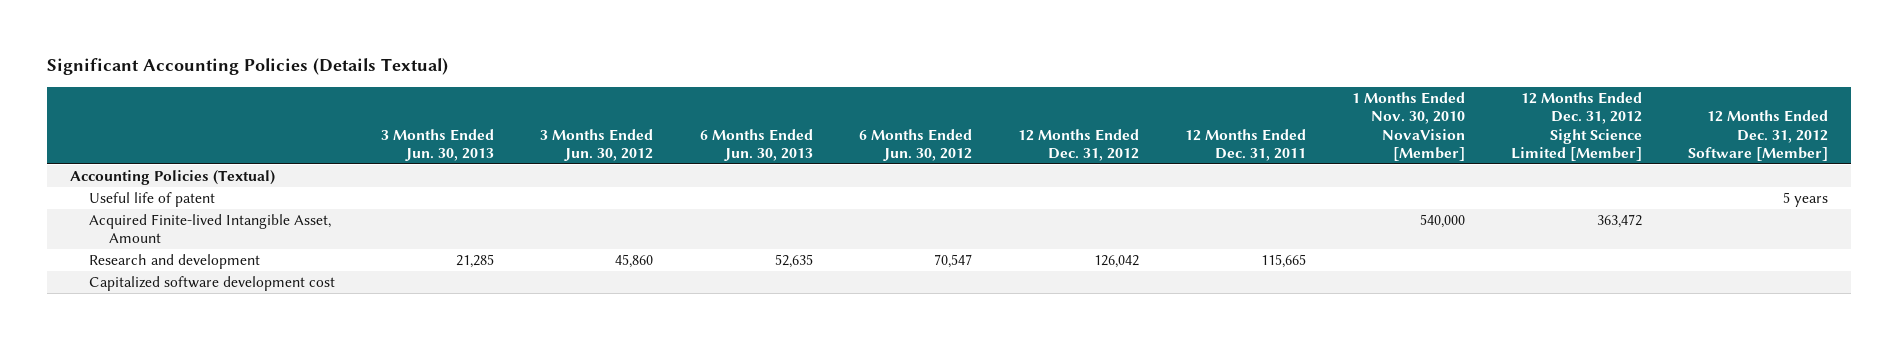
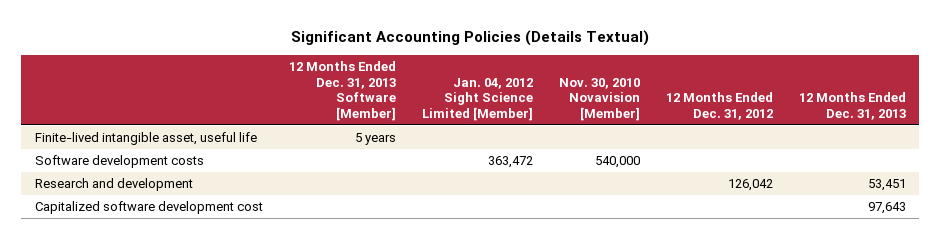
- | 3 Months Ended Jun. 30, 2013 | 3 Months Ended Jun. 30, 2012 | 6 Months Ended Jun. 30, 2013 | 6 Months Ended Jun. 30, 2012 | 12 Months Ended Dec. 31, 2012 | 12 Months Ended Dec. 31, 2011 | 1 Months Ended Nov. 30, 2010 NovaVision [Member] | 12 Months Ended Dec. 31, 2012 Sight Science Limited [Member] | 12 Months Ended Dec. 31, 2012 Software [Member]
+ | 12 Months Ended Dec. 31, 2013 Software [Member] | Jan. 04, 2012 Sight Science Limited [Member] | Nov. 30, 2010 Novavision [Member] | 12 Months Ended Dec. 31, 2012 | 12 Months Ended Dec. 31, 2013
- Accounting Policies (Textual)
- Useful life of patent | | | | | | | | | 5 years
- Acquired Finite-lived Intangible Asset, Amount | | | | | | | 540,000 | 363,472 |
+ Finite-lived intangible asset, useful life | 5 years | | | |
+ Software development costs | | 363,472 | 540,000 | |

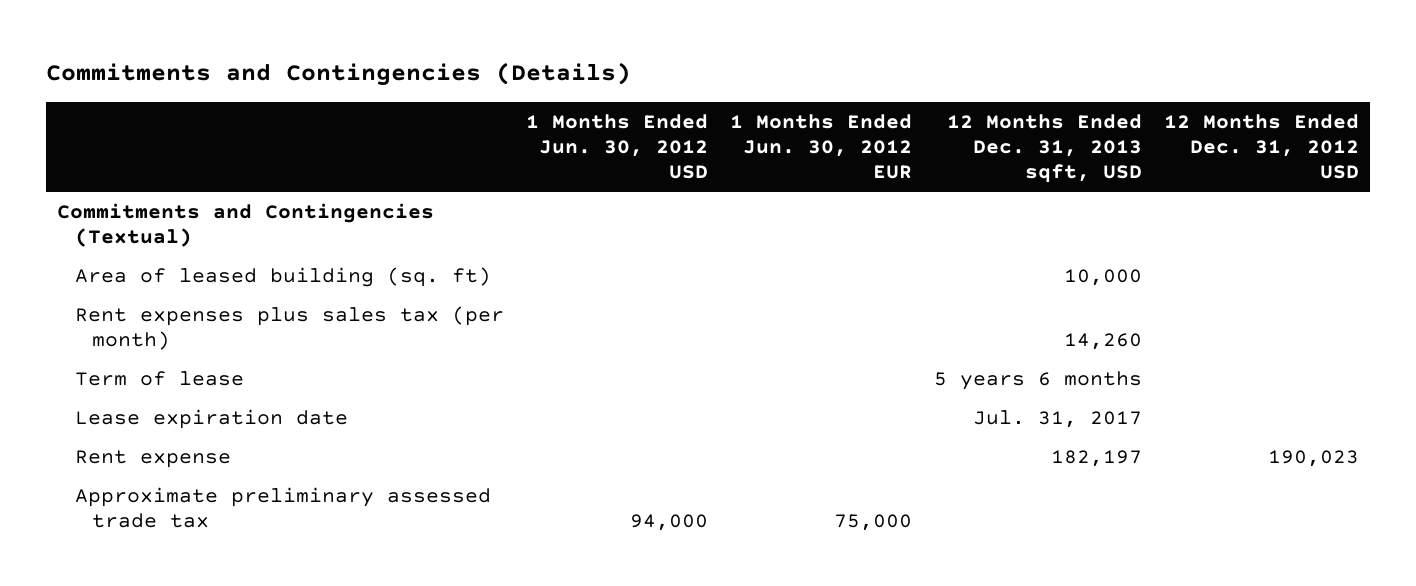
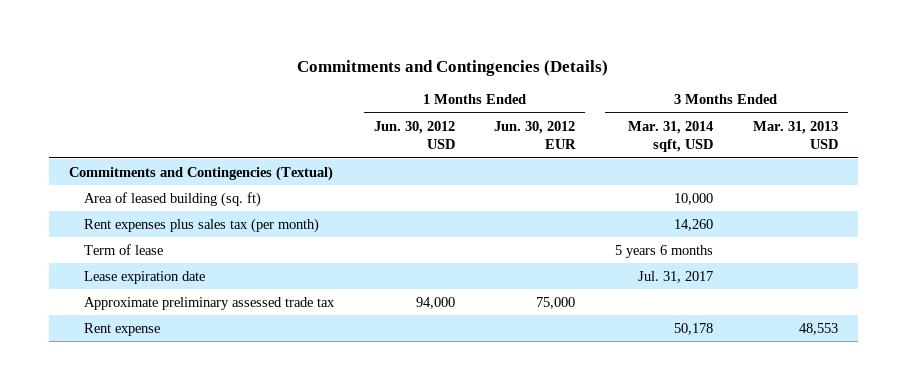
- | 1 Months Ended Jun. 30, 2012 USD | 1 Months Ended Jun. 30, 2012 EUR | 12 Months Ended Dec. 31, 2013 sqft, USD | 12 Months Ended Dec. 31, 2012 USD
+ | 1 Months Ended Jun. 30, 2012 USD | 1 Months Ended Jun. 30, 2012 EUR | 3 Months Ended Mar. 31, 2014 sqft, USD | 3 Months Ended Mar. 31, 2013 USD
moved down: Rent expense | | | 50,178 | 48,553

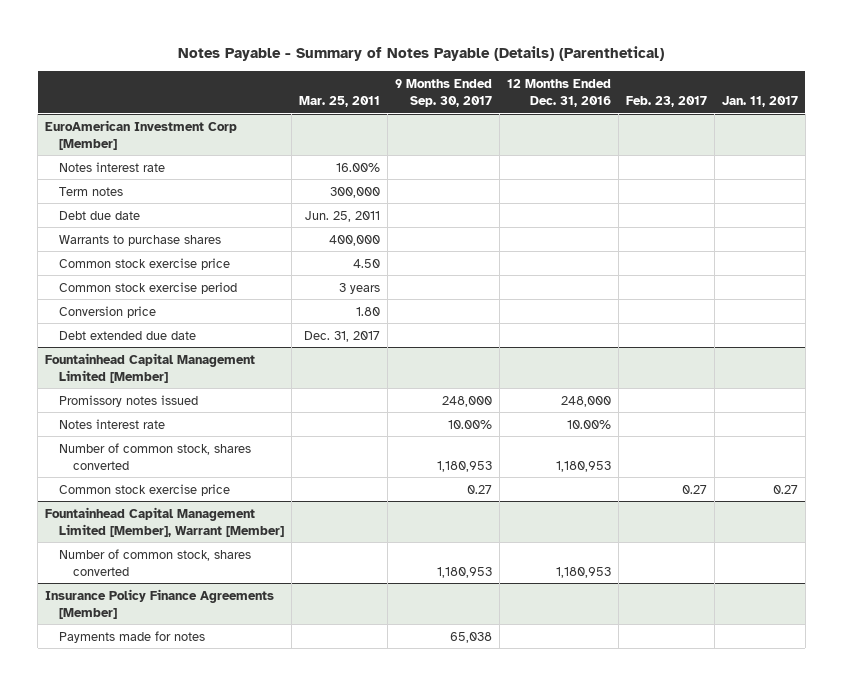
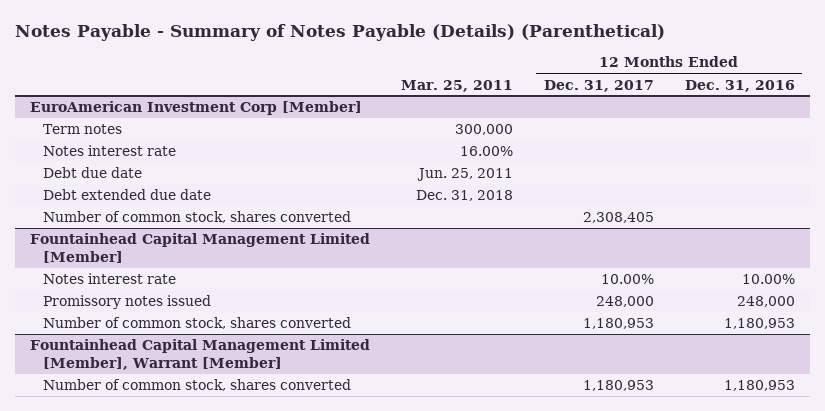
- | Mar. 25, 2011 | 9 Months Ended Sep. 30, 2017 | 12 Months Ended Dec. 31, 2016 | Feb. 23, 2017 | Jan. 11, 2017
+ | Mar. 25, 2011 | 12 Months Ended Dec. 31, 2017 | 12 Months Ended Dec. 31, 2016
@ EuroAmerican Investment Corp [Member]
moved down: Notes interest rate | 16.00% | |
- Warrants to purchase shares | 400,000 | | | |
- Common stock exercise price | 4.50 | | | |
- Common stock exercise period | 3 years | | | |
- Conversion price | 1.80 | | | |
- Debt extended due date | Dec. 31, 2017 | | | |
+ Debt extended due date | Dec. 31, 2018 | |
+ Number of common stock, shares converted | | 2,308,405 |
@ Fountainhead Capital Management Limited [Member]
moved down: Promissory notes issued | | 248,000 | 248,000
- Common stock exercise price | | 0.27 | | 0.27 | 0.27
- Insurance Policy Finance Agreements [Member]
- Payments made for notes | | 65,038 | | |

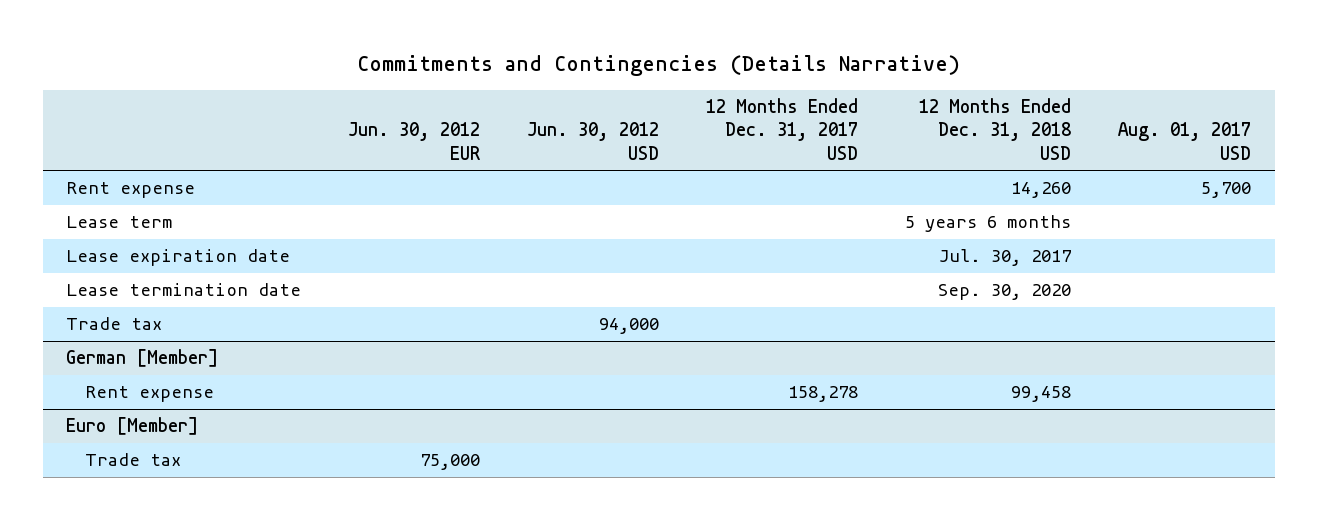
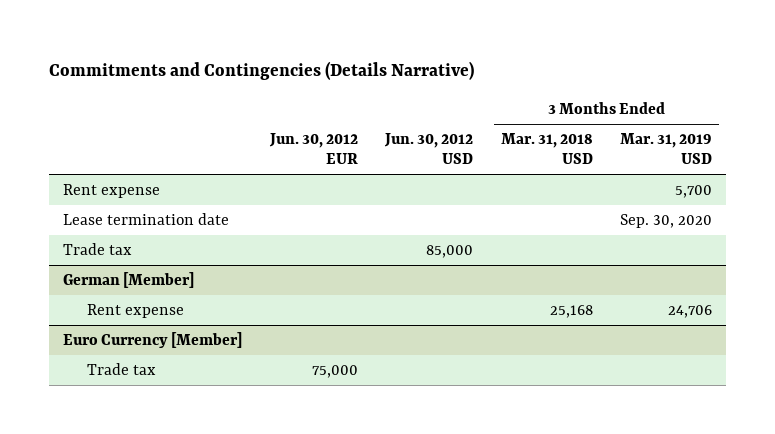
- | Jun. 30, 2012 EUR | Jun. 30, 2012 USD | 12 Months Ended Dec. 31, 2017 USD | 12 Months Ended Dec. 31, 2018 USD | Aug. 01, 2017 USD
+ | Jun. 30, 2012 EUR | Jun. 30, 2012 USD | 3 Months Ended Mar. 31, 2018 USD | 3 Months Ended Mar. 31, 2019 USD
- Lease term | | | | 5 years 6 months |
- Lease expiration date | | | | Jul. 30, 2017 |
- Trade tax | | 94,000 | | |
+ Trade tax | | 85,000 | |
- Euro [Member]
+ Euro Currency [Member]

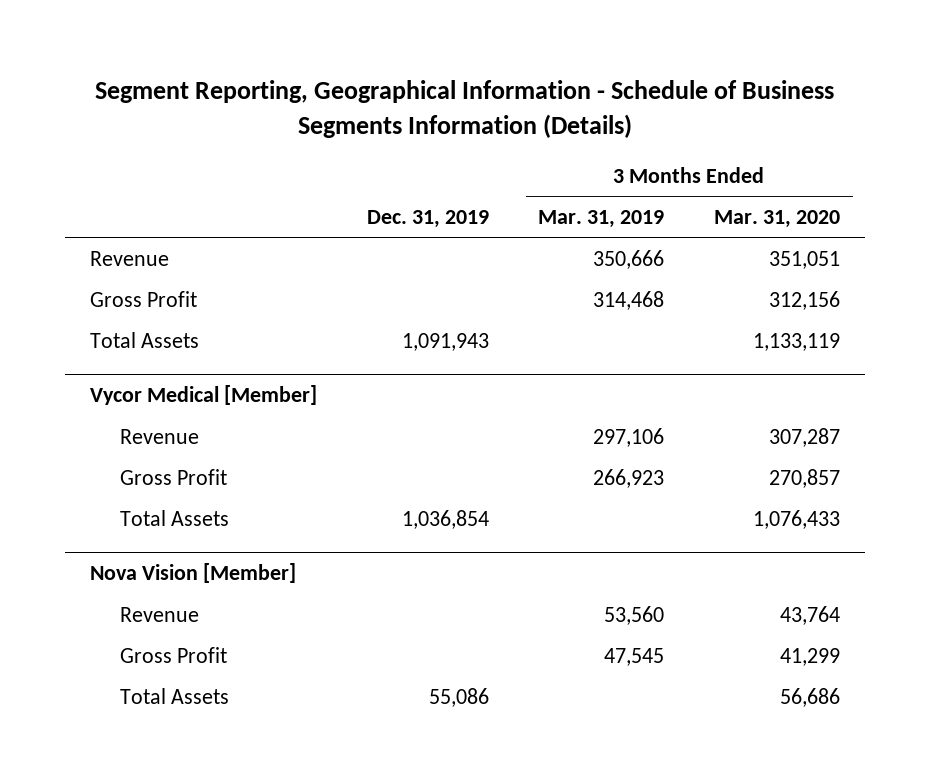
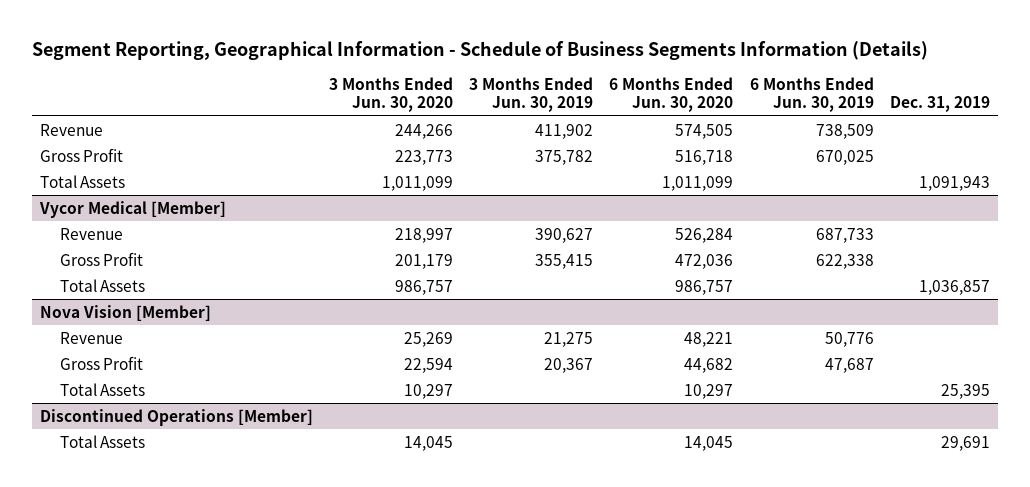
- | Dec. 31, 2019 | 3 Months Ended Mar. 31, 2019 | 3 Months Ended Mar. 31, 2020
+ | 3 Months Ended Jun. 30, 2020 | 3 Months Ended Jun. 30, 2019 | 6 Months Ended Jun. 30, 2020 | 6 Months Ended Jun. 30, 2019 | Dec. 31, 2019
@ Vycor Medical [Member]
- Total Assets | 1,036,854 | | 1,076,433
+ Total Assets | 986,757 | | 986,757 | | 1,036,857
@ Nova Vision [Member]
- Total Assets | 55,086 | | 56,686
+ Total Assets | 10,297 | | 10,297 | | 25,395
+ Discontinued Operations [Member]
+ Total Assets | 14,045 | | 14,045 | | 29,691

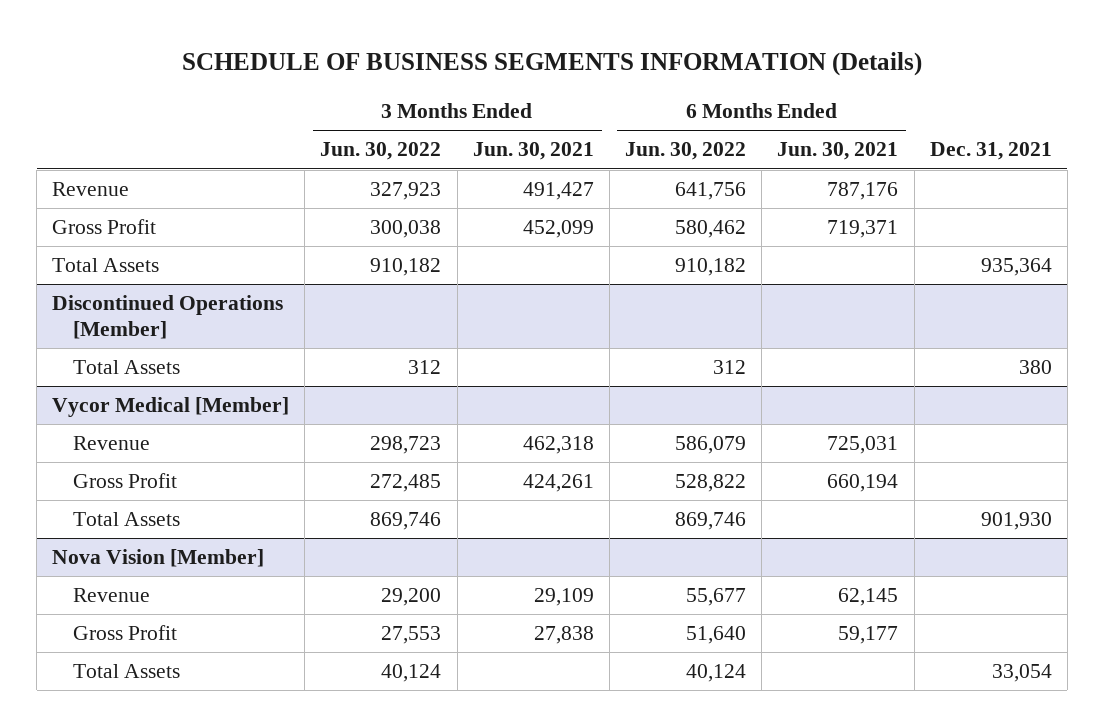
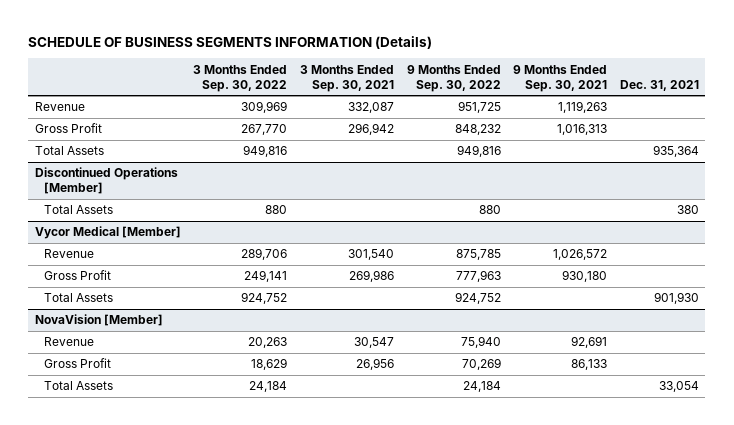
- | 3 Months Ended Jun. 30, 2022 | 3 Months Ended Jun. 30, 2021 | 6 Months Ended Jun. 30, 2022 | 6 Months Ended Jun. 30, 2021 | Dec. 31, 2021
+ | 3 Months Ended Sep. 30, 2022 | 3 Months Ended Sep. 30, 2021 | 9 Months Ended Sep. 30, 2022 | 9 Months Ended Sep. 30, 2021 | Dec. 31, 2021
- Nova Vision [Member]
+ NovaVision [Member]

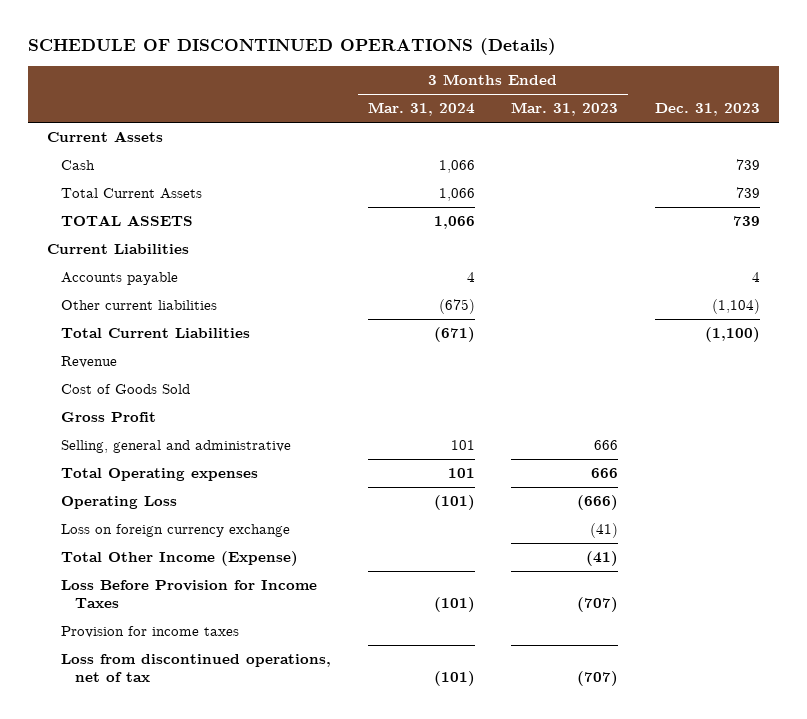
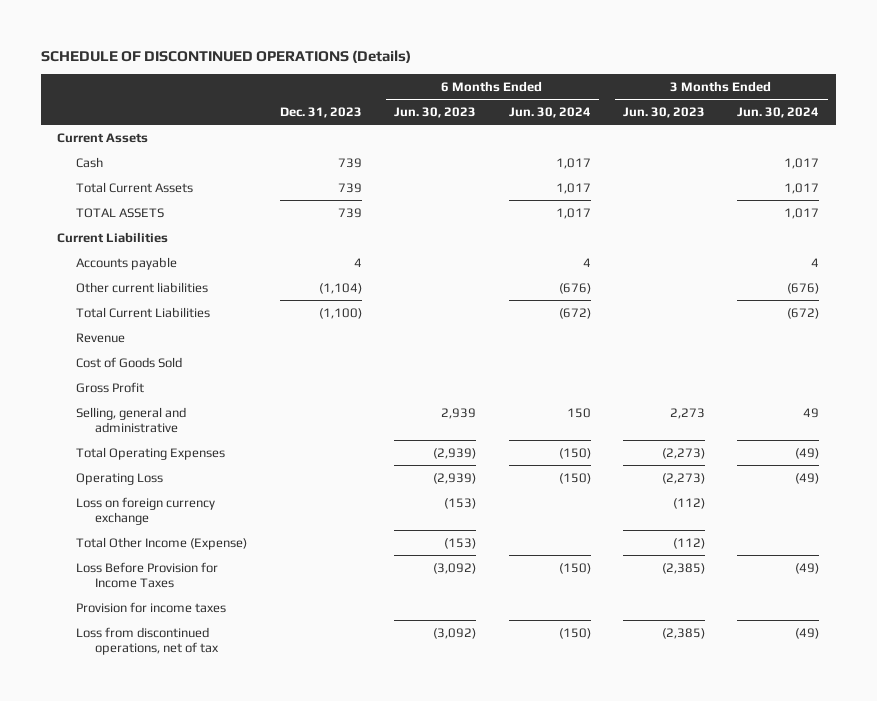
- | 3 Months Ended Mar. 31, 2024 | 3 Months Ended Mar. 31, 2023 | Dec. 31, 2023
+ | Dec. 31, 2023 | 6 Months Ended Jun. 30, 2023 | 6 Months Ended Jun. 30, 2024 | 3 Months Ended Jun. 30, 2023 | 3 Months Ended Jun. 30, 2024
- Total Operating expenses | 101 | 666 |
+ Total Operating Expenses | | (2,939) | (150) | (2,273) | (49)

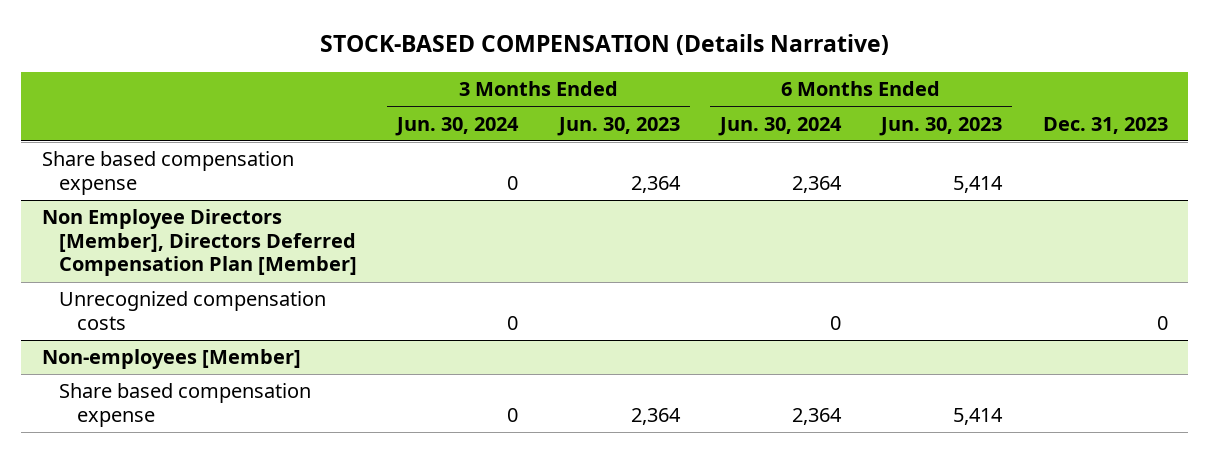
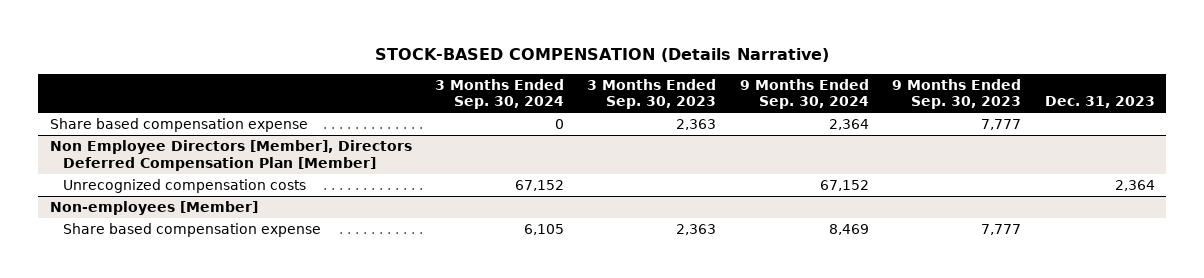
- | 3 Months Ended Jun. 30, 2024 | 3 Months Ended Jun. 30, 2023 | 6 Months Ended Jun. 30, 2024 | 6 Months Ended Jun. 30, 2023 | Dec. 31, 2023
+ | 3 Months Ended Sep. 30, 2024 | 3 Months Ended Sep. 30, 2023 | 9 Months Ended Sep. 30, 2024 | 9 Months Ended Sep. 30, 2023 | Dec. 31, 2023
@ Non Employee Directors [Member], Directors Deferred Compensation Plan [Member]
- Unrecognized compensation costs | 0 | | 0 | | 0
+ Unrecognized compensation costs | 67,152 | | 67,152 | | 2,364

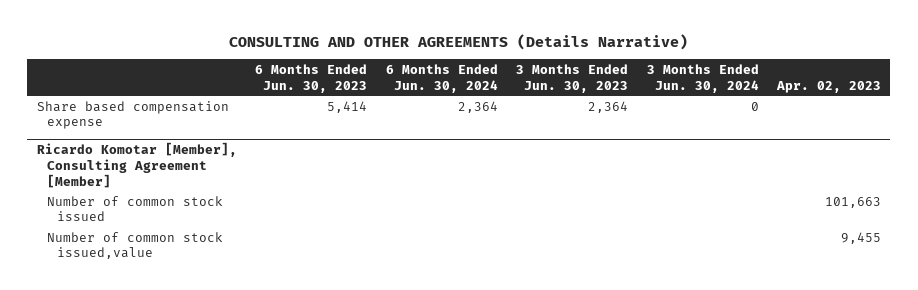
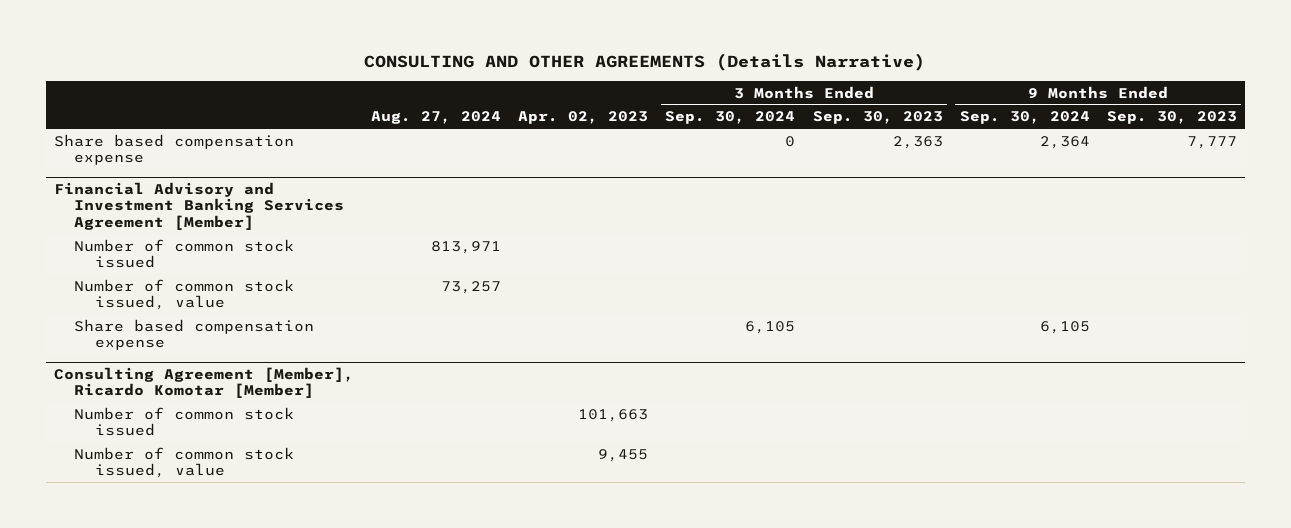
- | 6 Months Ended Jun. 30, 2023 | 6 Months Ended Jun. 30, 2024 | 3 Months Ended Jun. 30, 2023 | 3 Months Ended Jun. 30, 2024 | Apr. 02, 2023
+ | Aug. 27, 2024 | Apr. 02, 2023 | 3 Months Ended Sep. 30, 2024 | 3 Months Ended Sep. 30, 2023 | 9 Months Ended Sep. 30, 2024 | 9 Months Ended Sep. 30, 2023
- Ricardo Komotar [Member], Consulting Agreement [Member]
+ Financial Advisory and Investment Banking Services Agreement [Member]
+ Number of common stock issued | 813,971 | | | | |
+ Number of common stock issued, value | 73,257 | | | | |
+ Share based compensation expense | | | 6,105 | | 6,105 |
+ Consulting Agreement [Member], Ricardo Komotar [Member]
- Number of common stock issued,value | | | | | 9,455
+ Number of common stock issued, value | | 9,455 | | | |

